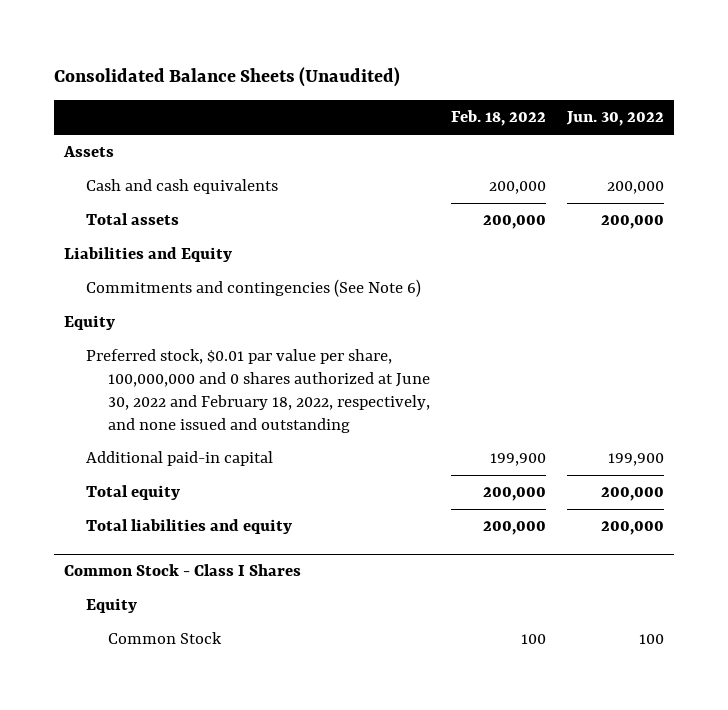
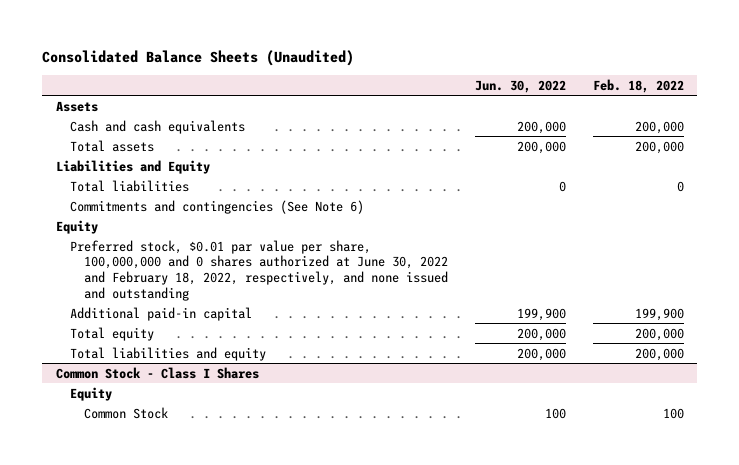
- | Feb. 18, 2022 | Jun. 30, 2022
+ | Jun. 30, 2022 | Feb. 18, 2022
+ Total liabilities | 0 | 0

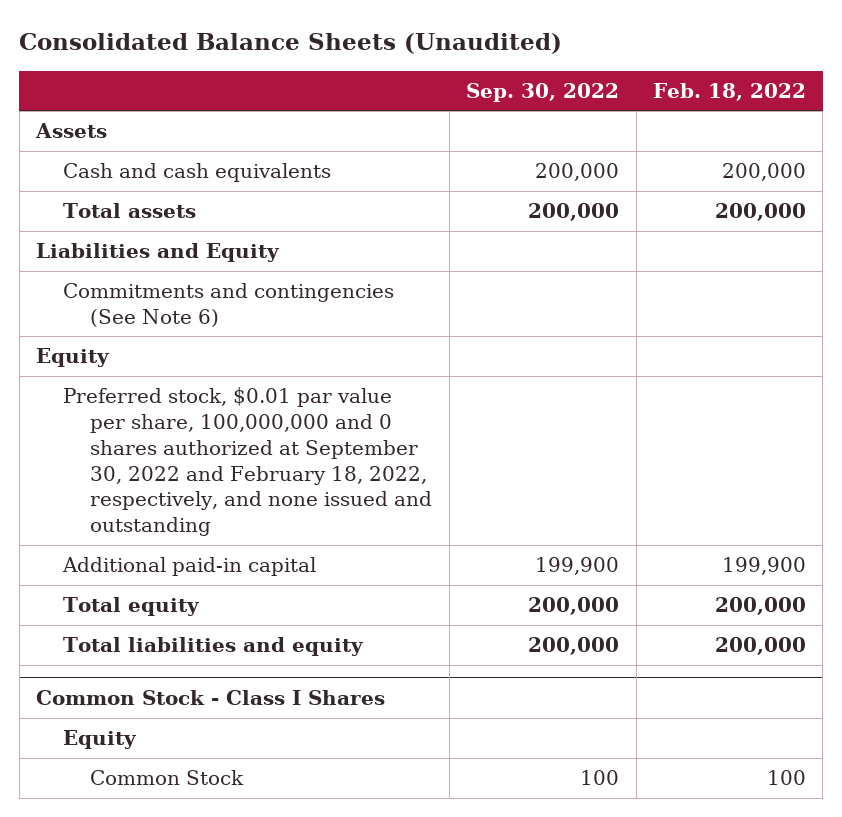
- | Jun. 30, 2022 | Feb. 18, 2022
+ | Sep. 30, 2022 | Feb. 18, 2022
- Total liabilities | 0 | 0
- Preferred stock, $0.01 par value per share, 100,000,000 and 0 shares authorized at June 30, 2022 and February 18, 2022, respectively, and none issued and outstanding
+ Preferred stock, $0.01 par value per share, 100,000,000 and 0 shares authorized at September 30, 2022 and February 18, 2022, respectively, and none issued and outstanding

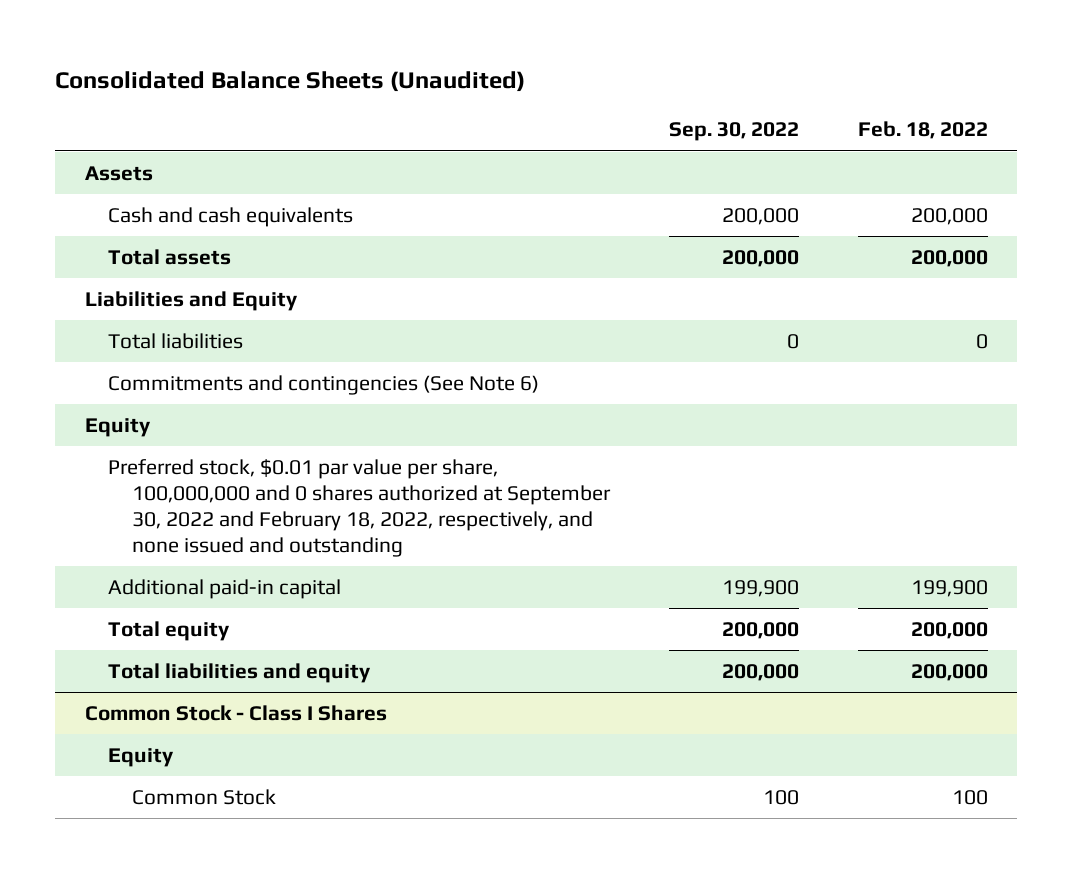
+ Total liabilities | 0 | 0

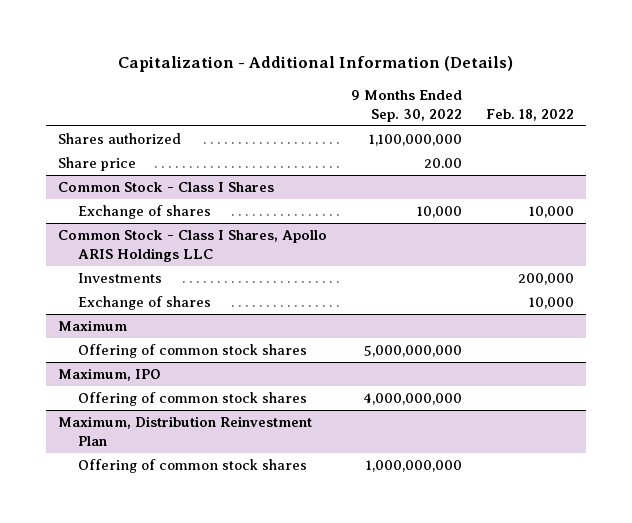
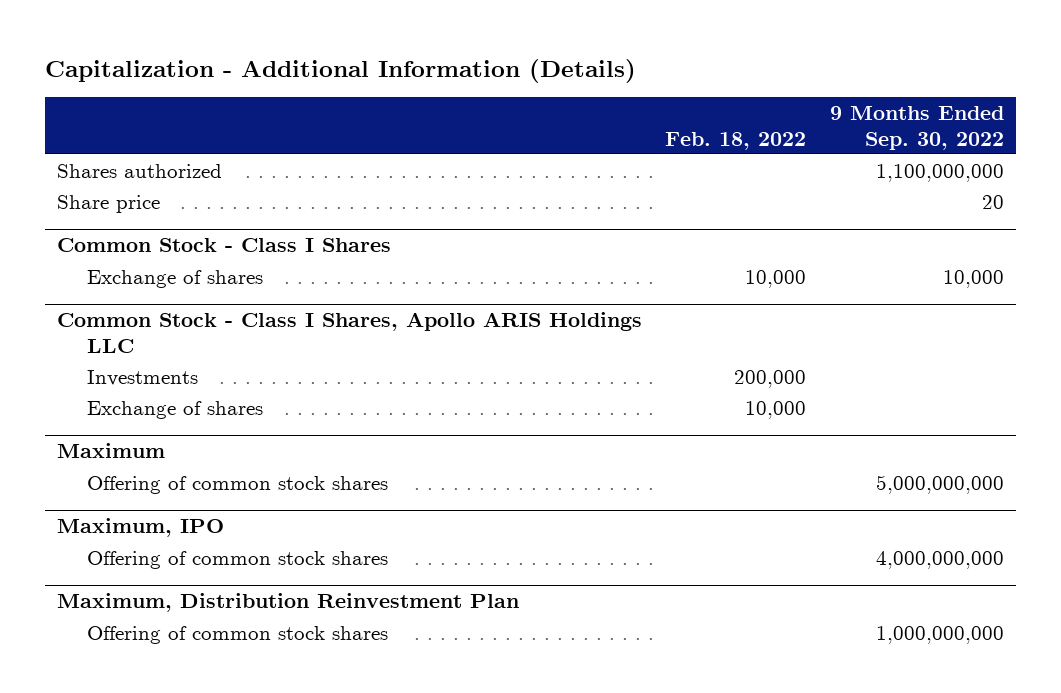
- | 9 Months Ended Sep. 30, 2022 | Feb. 18, 2022
+ | Feb. 18, 2022 | 9 Months Ended Sep. 30, 2022
- Share price | 20.00 |
+ Share price | | 20

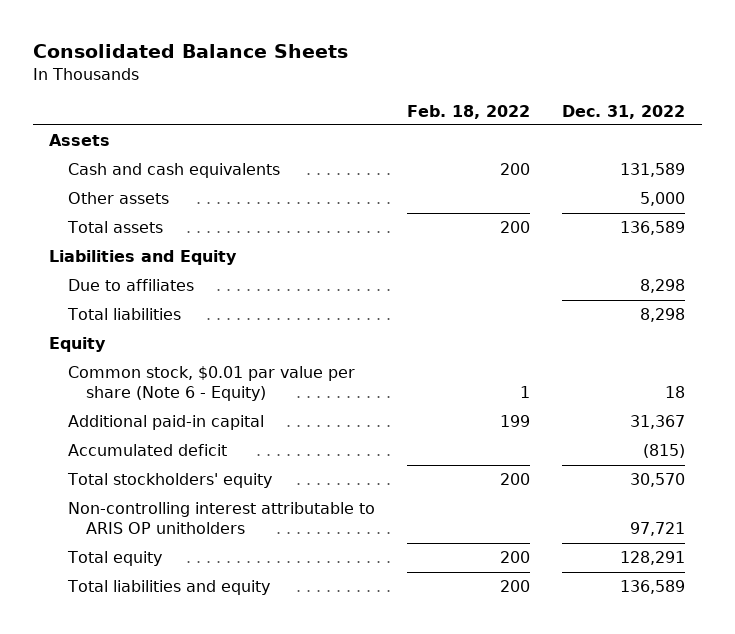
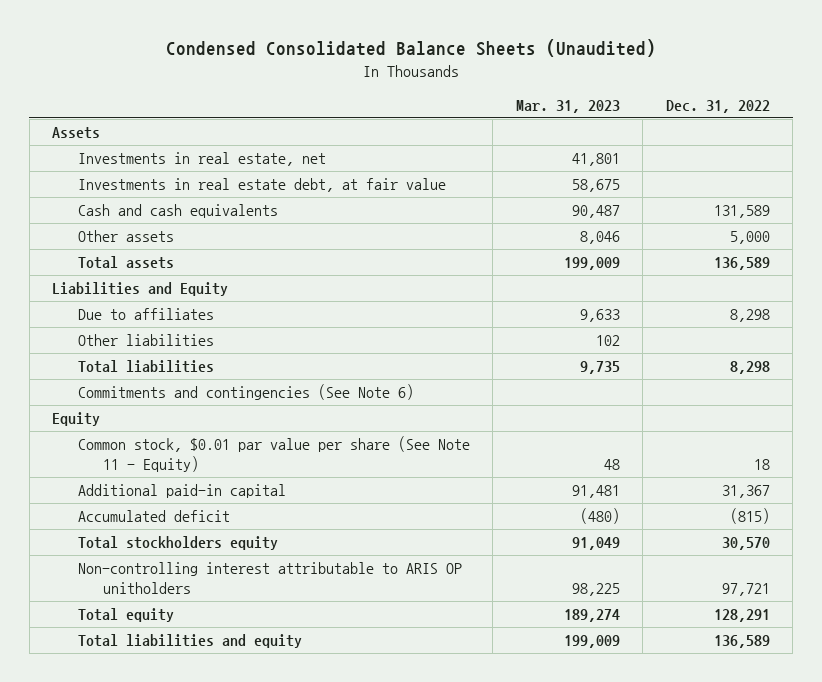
- Consolidated Balance Sheets
+ Condensed Consolidated Balance Sheets (Unaudited)
- | Feb. 18, 2022 | Dec. 31, 2022
+ | Mar. 31, 2023 | Dec. 31, 2022
+ Investments in real estate, net | 41,801 |
+ Investments in real estate debt, at fair value | 58,675 |
+ Other liabilities | 102 |
+ Commitments and contingencies (See Note 6)
- Common stock, $0.01 par value per share (Note 6 - Equity) | 1 | 18
+ Common stock, $0.01 par value per share (See Note 11 - Equity) | 48 | 18
- Total stockholders' equity | 200 | 30,570
+ Total stockholders equity | 91,049 | 30,570

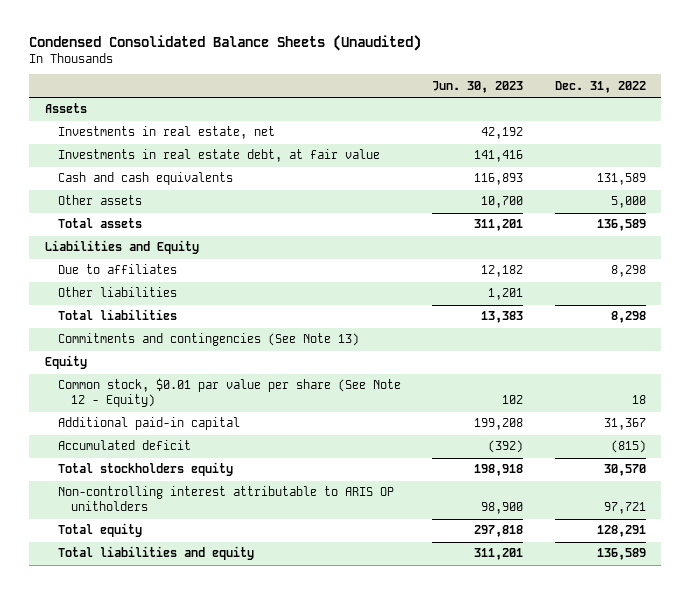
- | Mar. 31, 2023 | Dec. 31, 2022
+ | Jun. 30, 2023 | Dec. 31, 2022
- Commitments and contingencies (See Note 6)
+ Commitments and contingencies (See Note 13)
- Common stock, $0.01 par value per share (See Note 11 - Equity) | 48 | 18
+ Common stock, $0.01 par value per share (See Note 12 - Equity) | 102 | 18

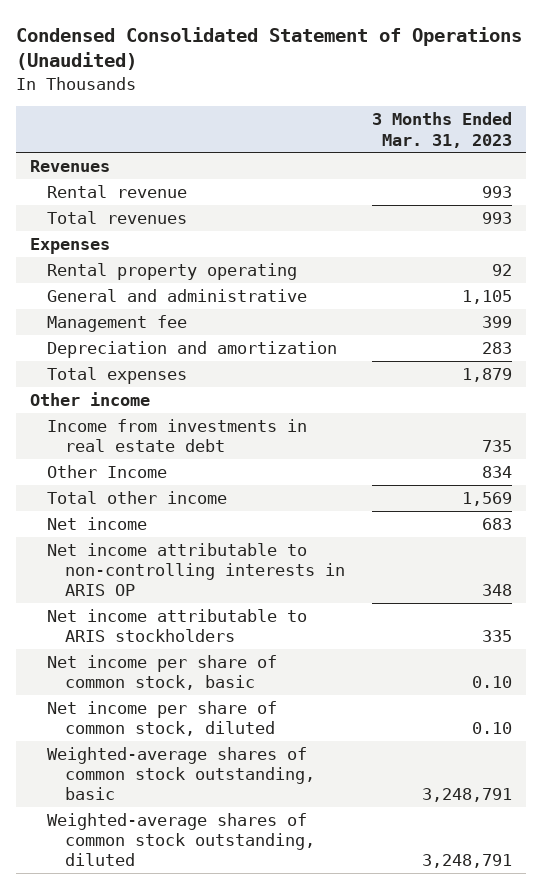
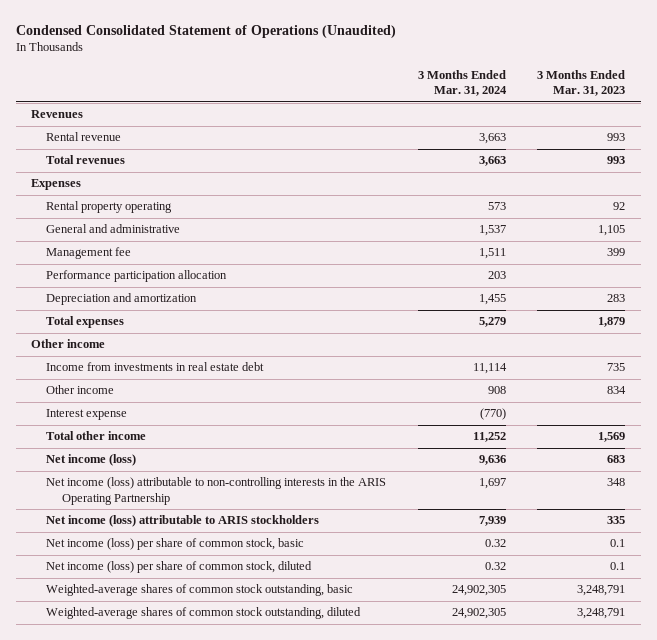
- | 3 Months Ended Mar. 31, 2023
+ | 3 Months Ended Mar. 31, 2024 | 3 Months Ended Mar. 31, 2023
+ Performance participation allocation | 203 |
- Other Income | 834
+ Other income | 908 | 834
+ Interest expense | (770) |
- Net income | 683
- Net income attributable to non-controlling interests in ARIS OP | 348
- Net income attributable to ARIS stockholders | 335
- Net income per share of common stock, basic | 0.10
- Net income per share of common stock, diluted | 0.10
+ Net income (loss) | 9,636 | 683
+ Net income (loss) attributable to non-controlling interests in the ARIS Operating Partnership | 1,697 | 348
+ Net income (loss) attributable to ARIS stockholders | 7,939 | 335
+ Net income (loss) per share of common stock, basic | 0.32 | 0.1
+ Net income (loss) per share of common stock, diluted | 0.32 | 0.1

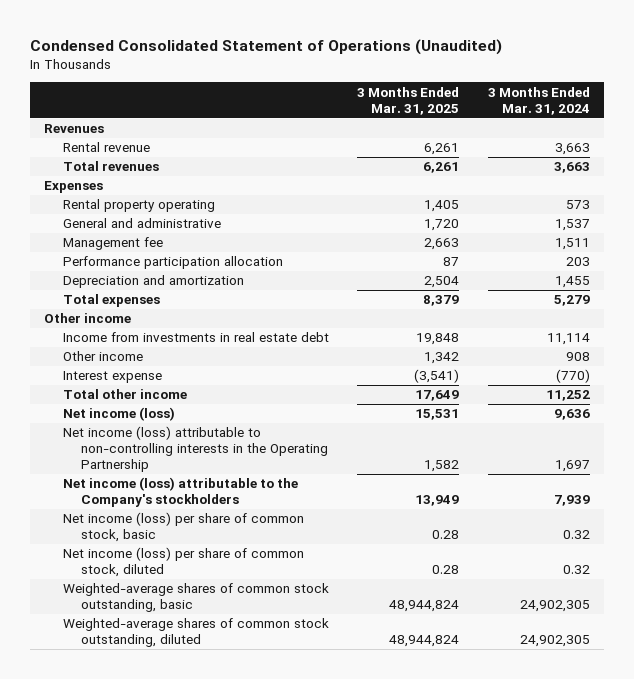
- | 3 Months Ended Mar. 31, 2024 | 3 Months Ended Mar. 31, 2023
+ | 3 Months Ended Mar. 31, 2025 | 3 Months Ended Mar. 31, 2024
- Net income (loss) attributable to non-controlling interests in the ARIS Operating Partnership | 1,697 | 348
- Net income (loss) attributable to ARIS stockholders | 7,939 | 335
+ Net income (loss) attributable to non-controlling interests in the Operating Partnership | 1,582 | 1,697
+ Net income (loss) attributable to the Company's stockholders | 13,949 | 7,939

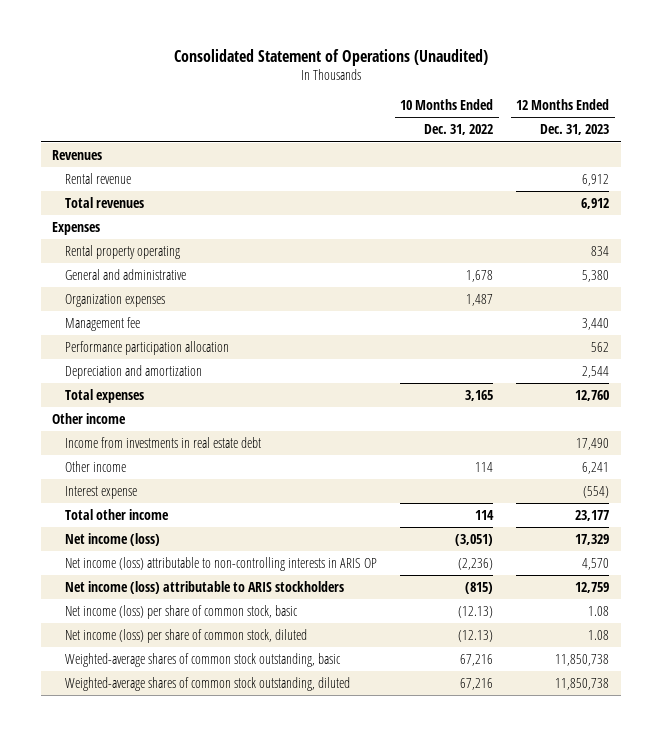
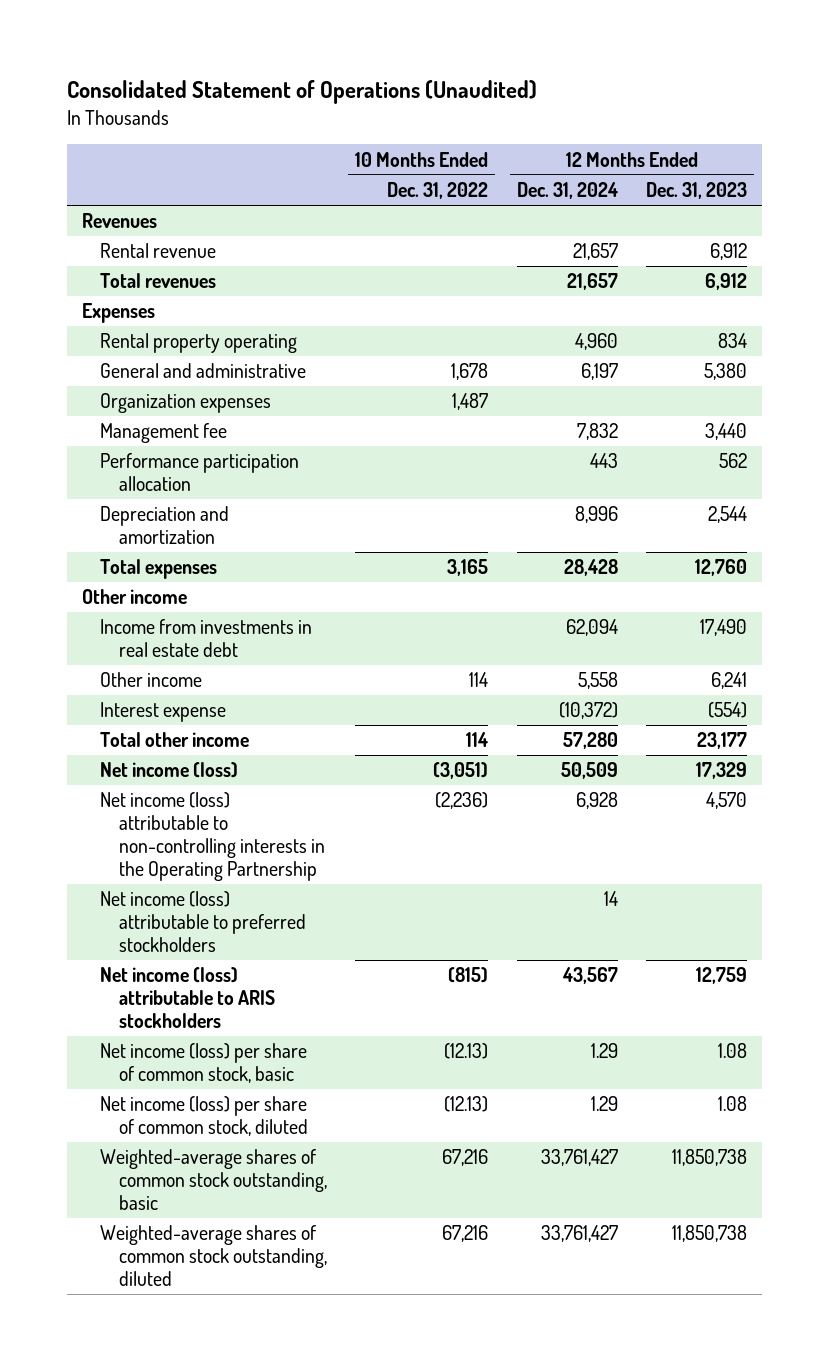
- | 10 Months Ended Dec. 31, 2022 | 12 Months Ended Dec. 31, 2023
+ | 10 Months Ended Dec. 31, 2022 | 12 Months Ended Dec. 31, 2024 | 12 Months Ended Dec. 31, 2023
- Net income (loss) attributable to non-controlling interests in ARIS OP | (2,236) | 4,570
+ Net income (loss) attributable to non-controlling interests in the Operating Partnership | (2,236) | 6,928 | 4,570
+ Net income (loss) attributable to preferred stockholders | | 14 |

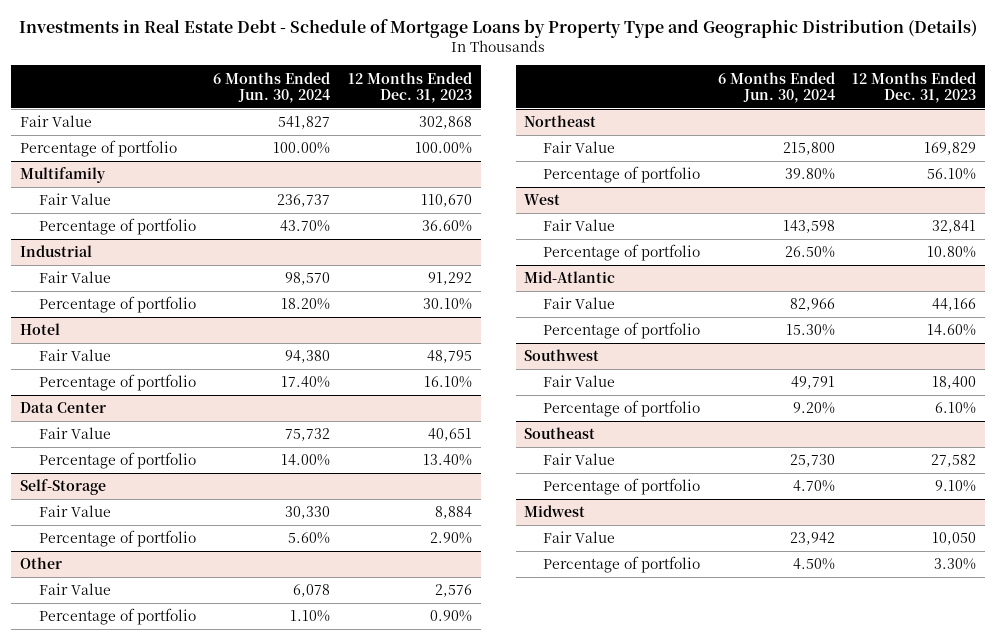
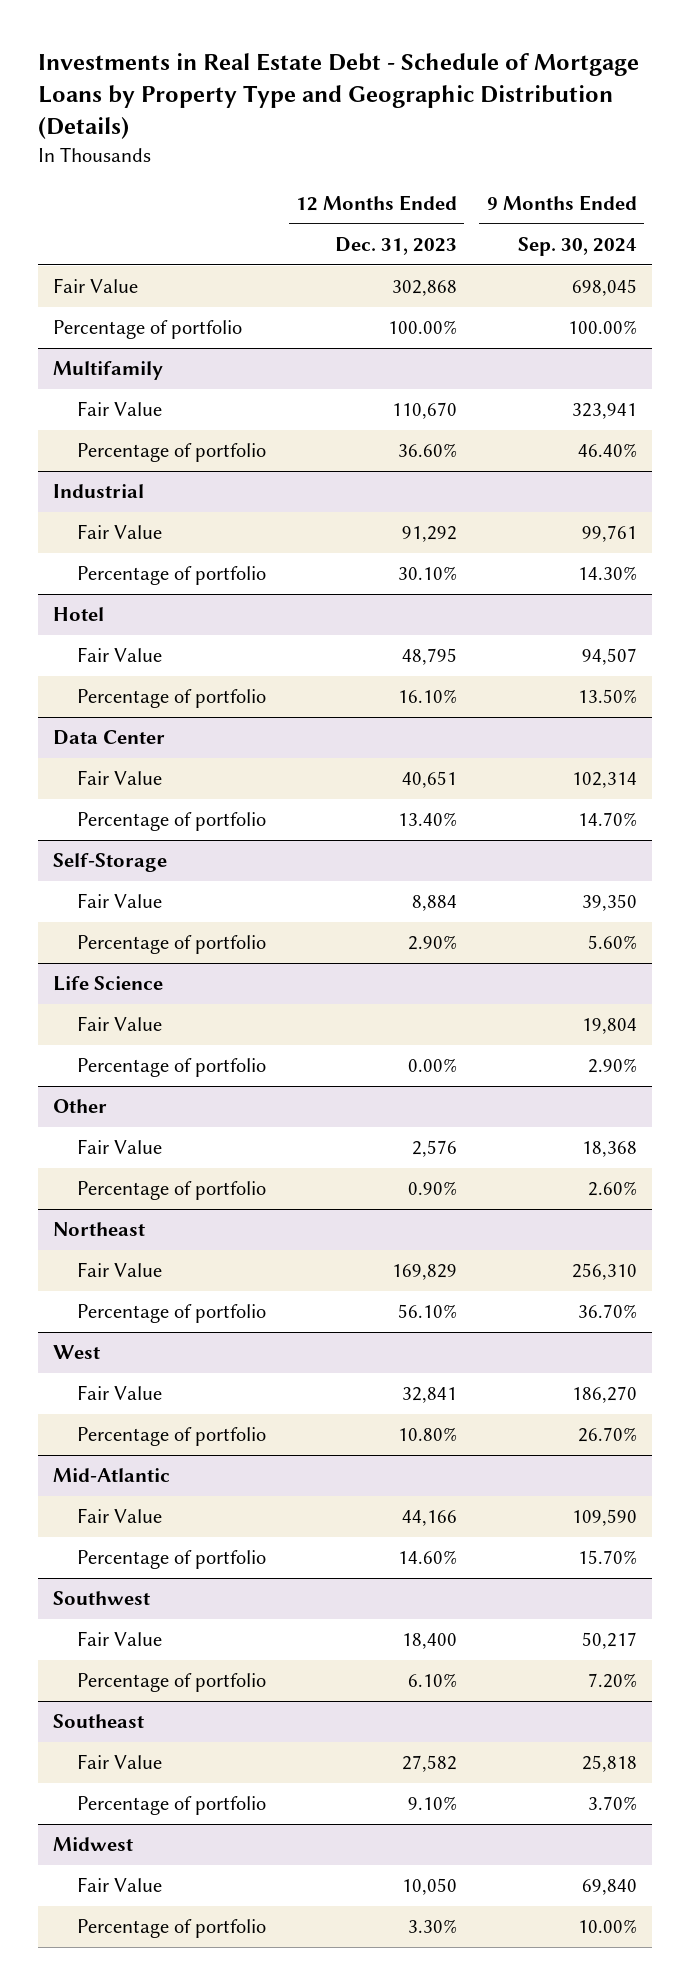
- | 6 Months Ended Jun. 30, 2024 | 12 Months Ended Dec. 31, 2023
+ | 12 Months Ended Dec. 31, 2023 | 9 Months Ended Sep. 30, 2024
+ Life Science
+ Fair Value | | 19,804
+ Percentage of portfolio | 0.00% | 2.90%

